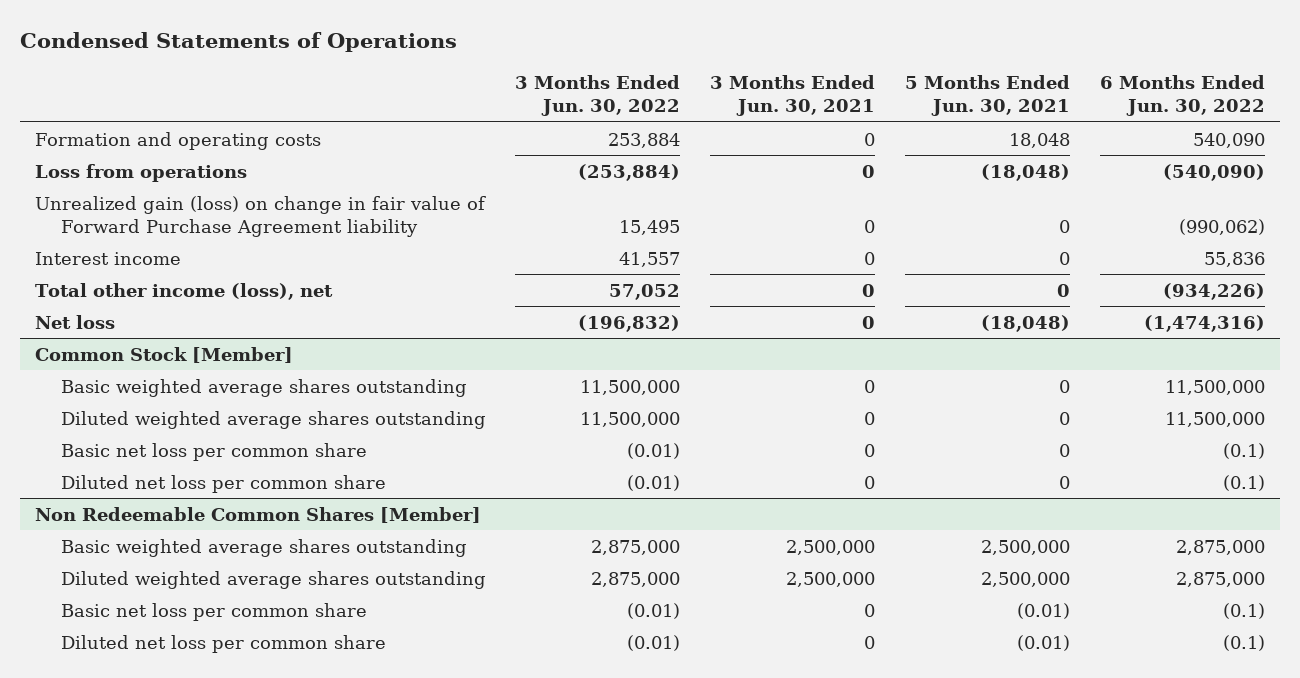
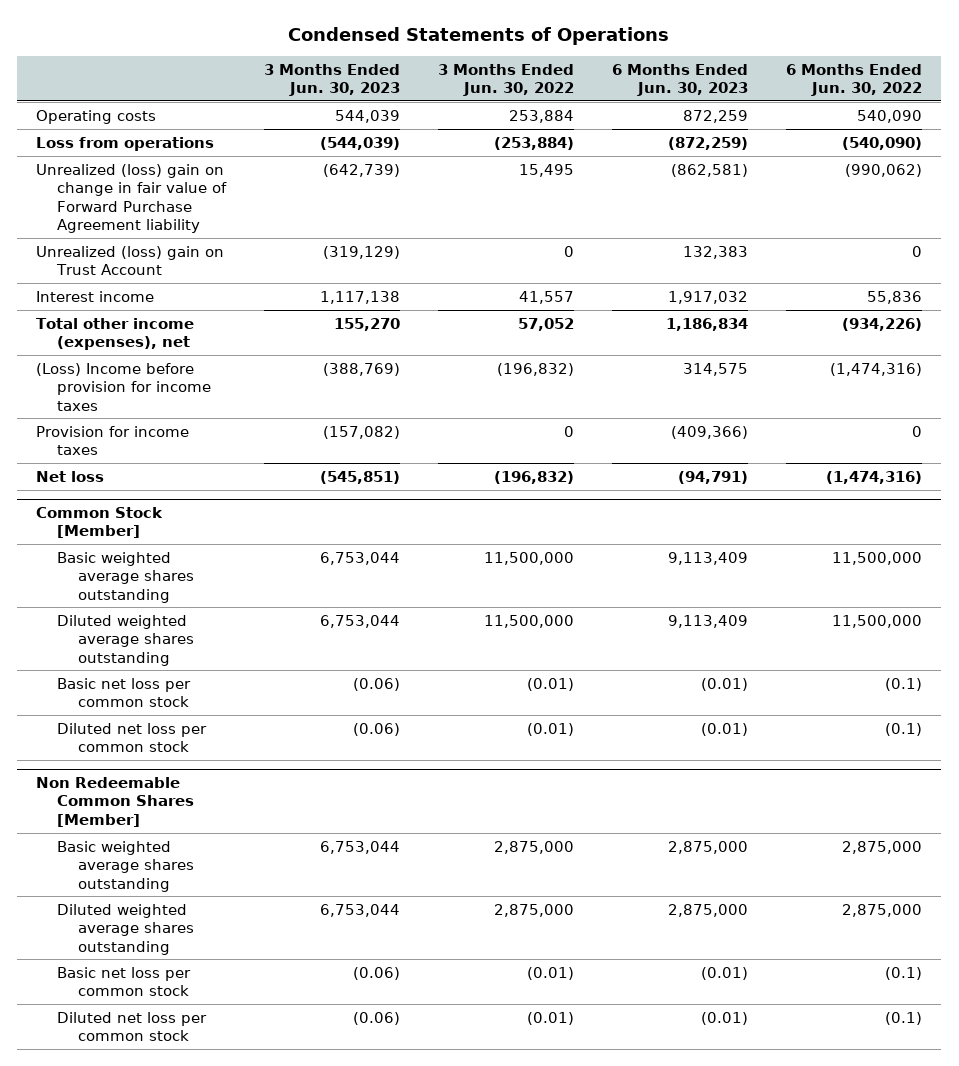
- | 3 Months Ended Jun. 30, 2022 | 3 Months Ended Jun. 30, 2021 | 5 Months Ended Jun. 30, 2021 | 6 Months Ended Jun. 30, 2022
+ | 3 Months Ended Jun. 30, 2023 | 3 Months Ended Jun. 30, 2022 | 6 Months Ended Jun. 30, 2023 | 6 Months Ended Jun. 30, 2022
- Formation and operating costs | 253,884 | 0 | 18,048 | 540,090
+ Operating costs | 544,039 | 253,884 | 872,259 | 540,090
- Unrealized gain (loss) on change in fair value of Forward Purchase Agreement liability | 15,495 | 0 | 0 | (990,062)
+ Unrealized (loss) gain on change in fair value of Forward Purchase Agreement liability | (642,739) | 15,495 | (862,581) | (990,062)
+ Unrealized (loss) gain on Trust Account | (319,129) | 0 | 132,383 | 0
- Total other income (loss), net | 57,052 | 0 | 0 | (934,226)
+ Total other income (expenses), net | 155,270 | 57,052 | 1,186,834 | (934,226)
+ (Loss) Income before provision for income taxes | (388,769) | (196,832) | 314,575 | (1,474,316)
+ Provision for income taxes | (157,082) | 0 | (409,366) | 0
@ Common Stock [Member]
- Basic net loss per common share | (0.01) | 0 | 0 | (0.1)
- Diluted net loss per common share | (0.01) | 0 | 0 | (0.1)
+ Basic net loss per common stock | (0.06) | (0.01) | (0.01) | (0.1)
+ Diluted net loss per common stock | (0.06) | (0.01) | (0.01) | (0.1)
@ Non Redeemable Common Shares [Member]
- Basic net loss per common share | (0.01) | 0 | (0.01) | (0.1)
- Diluted net loss per common share | (0.01) | 0 | (0.01) | (0.1)
+ Basic net loss per common stock | (0.06) | (0.01) | (0.01) | (0.1)
+ Diluted net loss per common stock | (0.06) | (0.01) | (0.01) | (0.1)

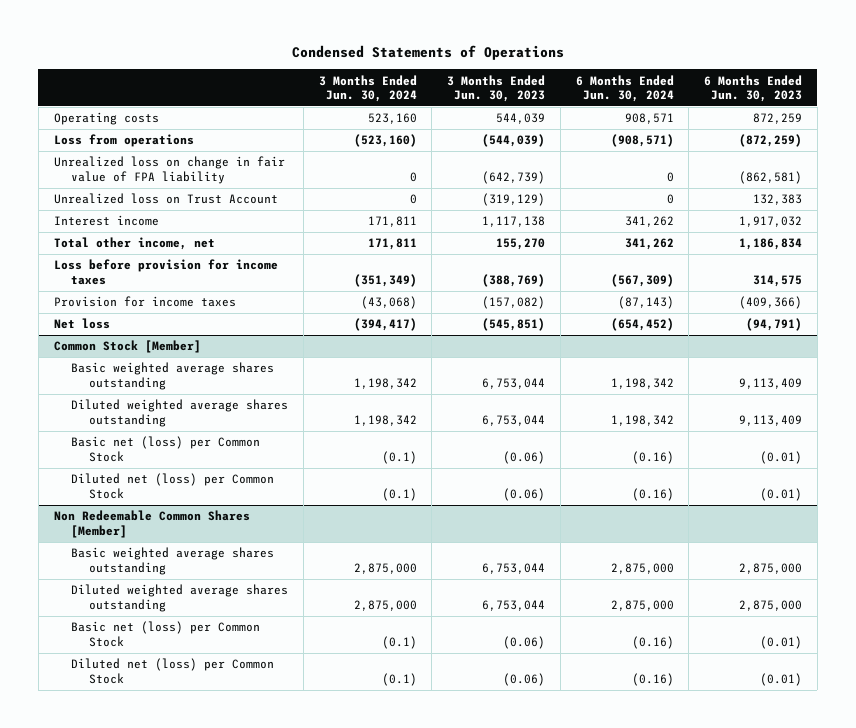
- | 3 Months Ended Jun. 30, 2023 | 3 Months Ended Jun. 30, 2022 | 6 Months Ended Jun. 30, 2023 | 6 Months Ended Jun. 30, 2022
+ | 3 Months Ended Jun. 30, 2024 | 3 Months Ended Jun. 30, 2023 | 6 Months Ended Jun. 30, 2024 | 6 Months Ended Jun. 30, 2023
- Unrealized (loss) gain on change in fair value of Forward Purchase Agreement liability | (642,739) | 15,495 | (862,581) | (990,062)
- Unrealized (loss) gain on Trust Account | (319,129) | 0 | 132,383 | 0
+ Unrealized loss on change in fair value of FPA liability | 0 | (642,739) | 0 | (862,581)
+ Unrealized loss on Trust Account | 0 | (319,129) | 0 | 132,383
- Total other income (expenses), net | 155,270 | 57,052 | 1,186,834 | (934,226)
- (Loss) Income before provision for income taxes | (388,769) | (196,832) | 314,575 | (1,474,316)
+ Total other income, net | 171,811 | 155,270 | 341,262 | 1,186,834
+ Loss before provision for income taxes | (351,349) | (388,769) | (567,309) | 314,575
@ Common Stock [Member]
- Basic net loss per common stock | (0.06) | (0.01) | (0.01) | (0.1)
- Diluted net loss per common stock | (0.06) | (0.01) | (0.01) | (0.1)
+ Basic net (loss) per Common Stock | (0.1) | (0.06) | (0.16) | (0.01)
+ Diluted net (loss) per Common Stock | (0.1) | (0.06) | (0.16) | (0.01)
@ Non Redeemable Common Shares [Member]
- Basic net loss per common stock | (0.06) | (0.01) | (0.01) | (0.1)
- Diluted net loss per common stock | (0.06) | (0.01) | (0.01) | (0.1)
+ Basic net (loss) per Common Stock | (0.1) | (0.06) | (0.16) | (0.01)
+ Diluted net (loss) per Common Stock | (0.1) | (0.06) | (0.16) | (0.01)

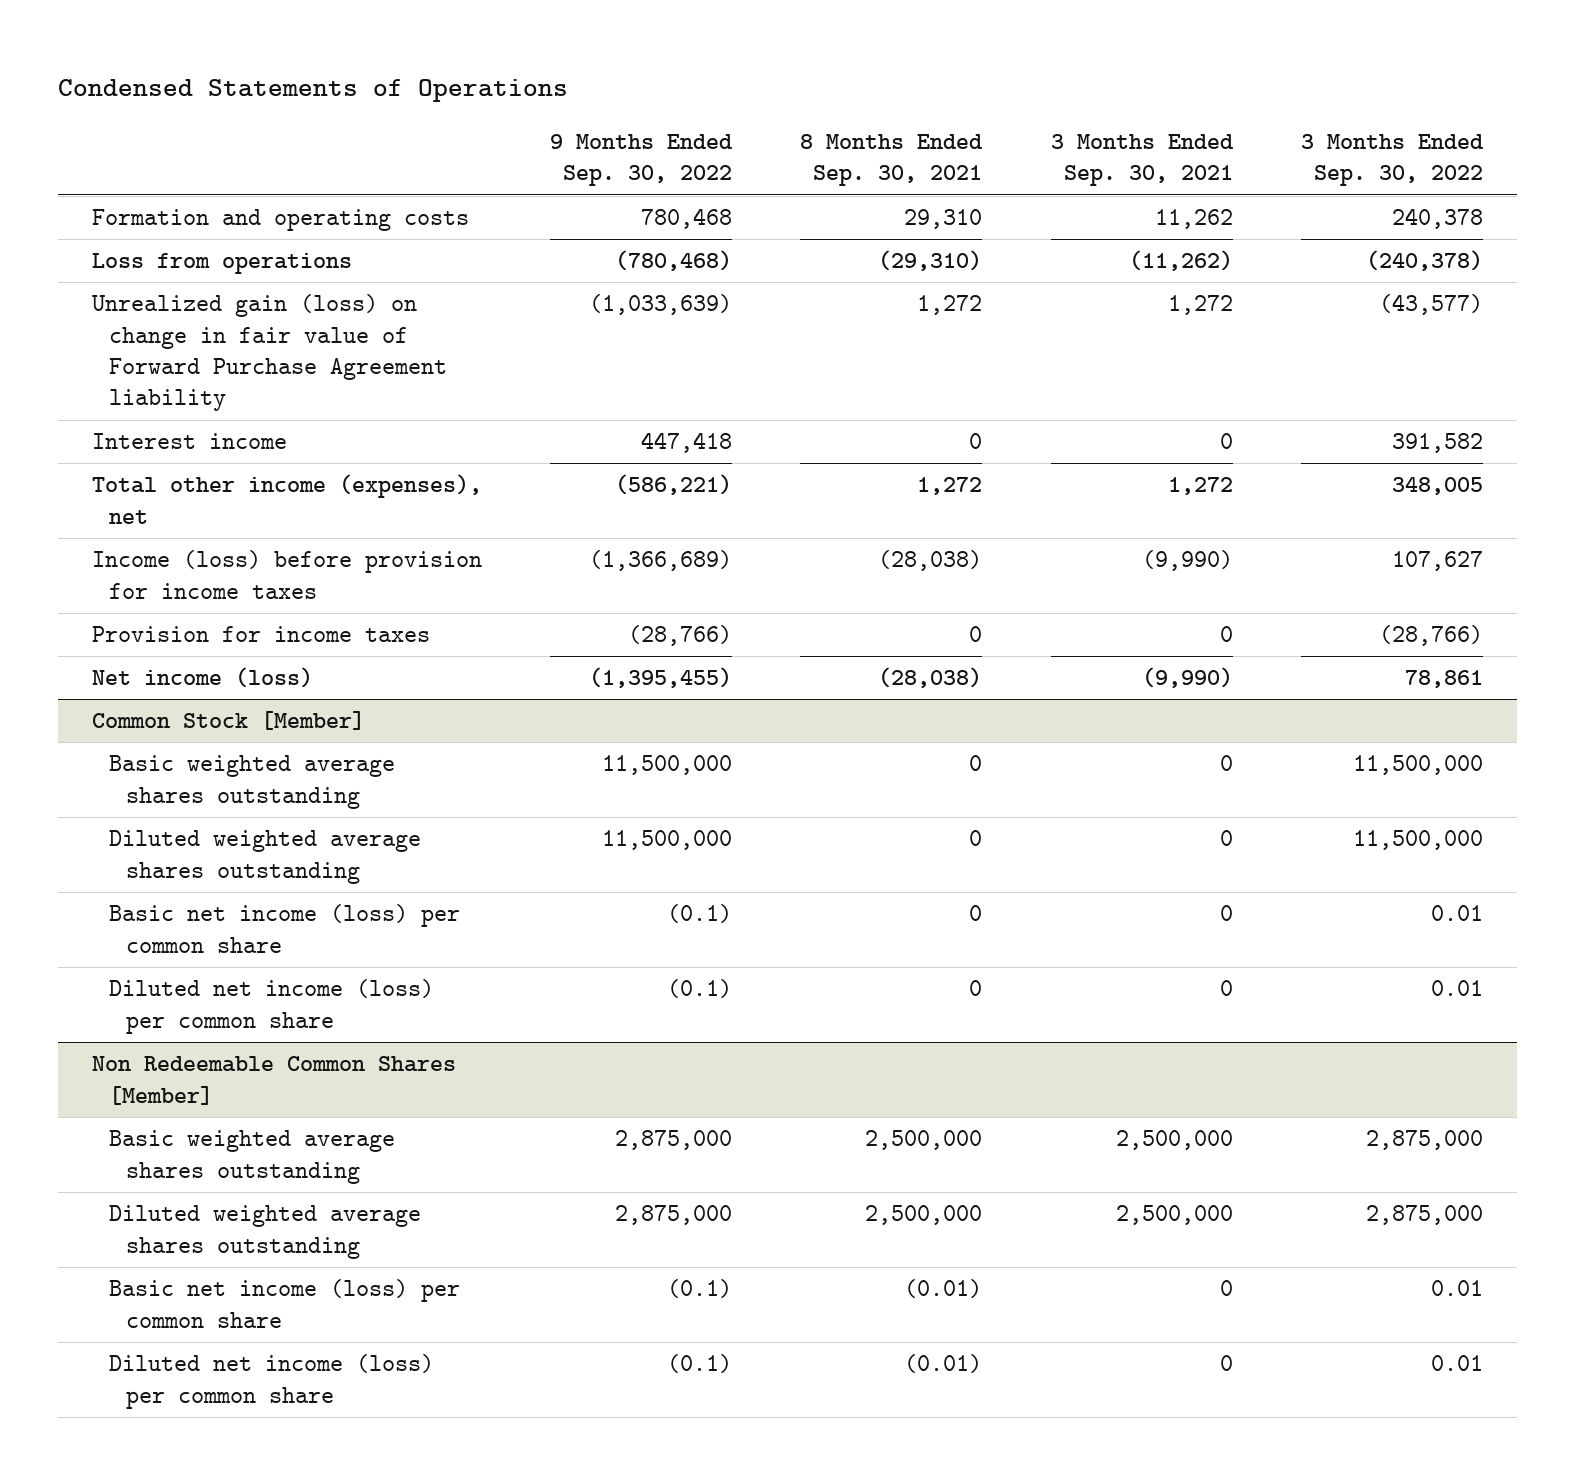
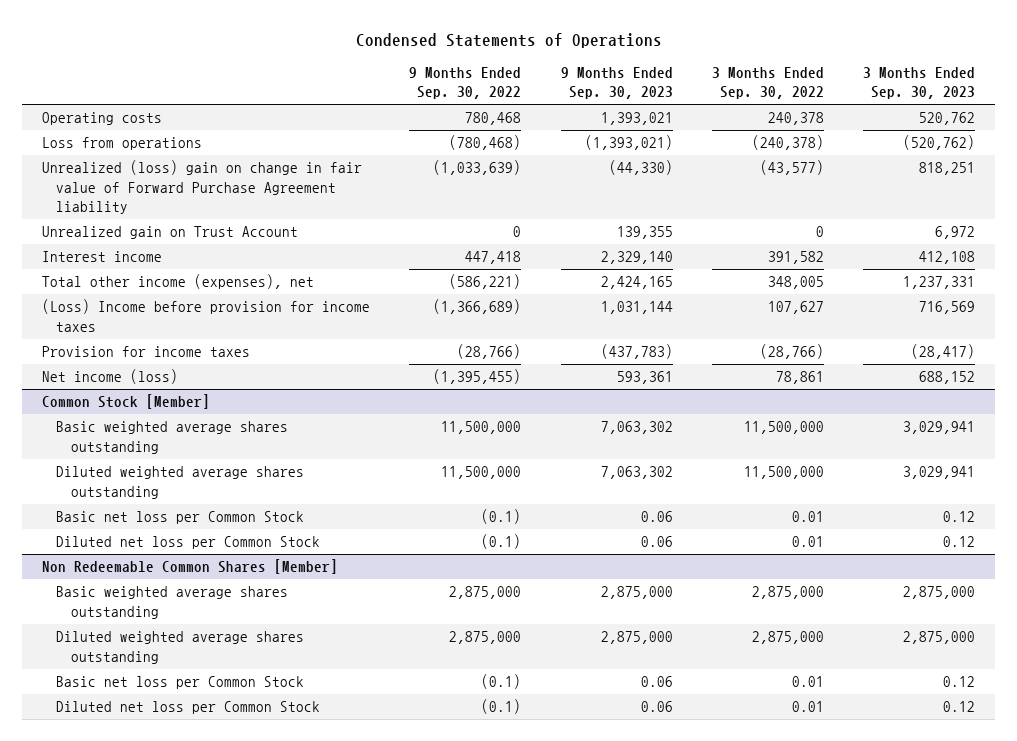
- | 9 Months Ended Sep. 30, 2022 | 8 Months Ended Sep. 30, 2021 | 3 Months Ended Sep. 30, 2021 | 3 Months Ended Sep. 30, 2022
+ | 9 Months Ended Sep. 30, 2022 | 9 Months Ended Sep. 30, 2023 | 3 Months Ended Sep. 30, 2022 | 3 Months Ended Sep. 30, 2023
- Formation and operating costs | 780,468 | 29,310 | 11,262 | 240,378
+ Operating costs | 780,468 | 1,393,021 | 240,378 | 520,762
- Unrealized gain (loss) on change in fair value of Forward Purchase Agreement liability | (1,033,639) | 1,272 | 1,272 | (43,577)
+ Unrealized (loss) gain on change in fair value of Forward Purchase Agreement liability | (1,033,639) | (44,330) | (43,577) | 818,251
+ Unrealized gain on Trust Account | 0 | 139,355 | 0 | 6,972
- Income (loss) before provision for income taxes | (1,366,689) | (28,038) | (9,990) | 107,627
+ (Loss) Income before provision for income taxes | (1,366,689) | 1,031,144 | 107,627 | 716,569
@ Common Stock [Member]
- Basic net income (loss) per common share | (0.1) | 0 | 0 | 0.01
- Diluted net income (loss) per common share | (0.1) | 0 | 0 | 0.01
+ Basic net loss per Common Stock | (0.1) | 0.06 | 0.01 | 0.12
+ Diluted net loss per Common Stock | (0.1) | 0.06 | 0.01 | 0.12
@ Non Redeemable Common Shares [Member]
- Basic net income (loss) per common share | (0.1) | (0.01) | 0 | 0.01
- Diluted net income (loss) per common share | (0.1) | (0.01) | 0 | 0.01
+ Basic net loss per Common Stock | (0.1) | 0.06 | 0.01 | 0.12
+ Diluted net loss per Common Stock | (0.1) | 0.06 | 0.01 | 0.12

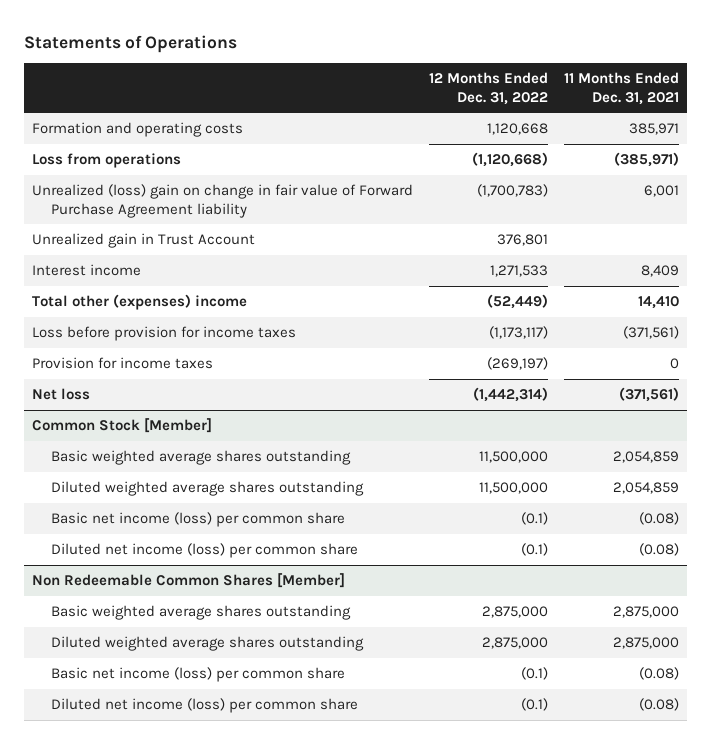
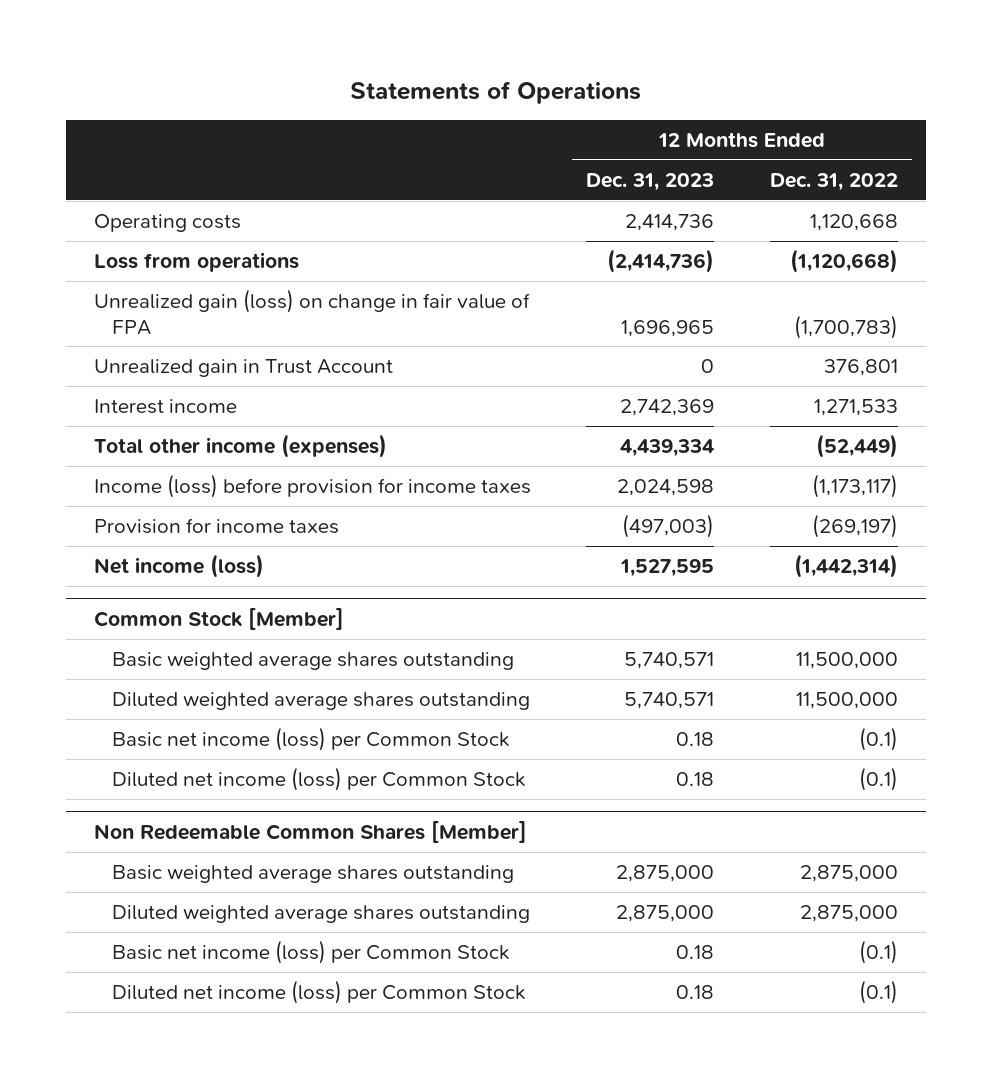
- | 12 Months Ended Dec. 31, 2022 | 11 Months Ended Dec. 31, 2021
+ | 12 Months Ended Dec. 31, 2023 | 12 Months Ended Dec. 31, 2022
- Formation and operating costs | 1,120,668 | 385,971
+ Operating costs | 2,414,736 | 1,120,668
- Unrealized (loss) gain on change in fair value of Forward Purchase Agreement liability | (1,700,783) | 6,001
+ Unrealized gain (loss) on change in fair value of FPA | 1,696,965 | (1,700,783)
- Total other (expenses) income | (52,449) | 14,410
- Loss before provision for income taxes | (1,173,117) | (371,561)
+ Total other income (expenses) | 4,439,334 | (52,449)
+ Income (loss) before provision for income taxes | 2,024,598 | (1,173,117)
- Net loss | (1,442,314) | (371,561)
+ Net income (loss) | 1,527,595 | (1,442,314)
@ Common Stock [Member]
- Basic net income (loss) per common share | (0.1) | (0.08)
- Diluted net income (loss) per common share | (0.1) | (0.08)
+ Basic net income (loss) per Common Stock | 0.18 | (0.1)
+ Diluted net income (loss) per Common Stock | 0.18 | (0.1)
@ Non Redeemable Common Shares [Member]
- Basic net income (loss) per common share | (0.1) | (0.08)
- Diluted net income (loss) per common share | (0.1) | (0.08)
+ Basic net income (loss) per Common Stock | 0.18 | (0.1)
+ Diluted net income (loss) per Common Stock | 0.18 | (0.1)

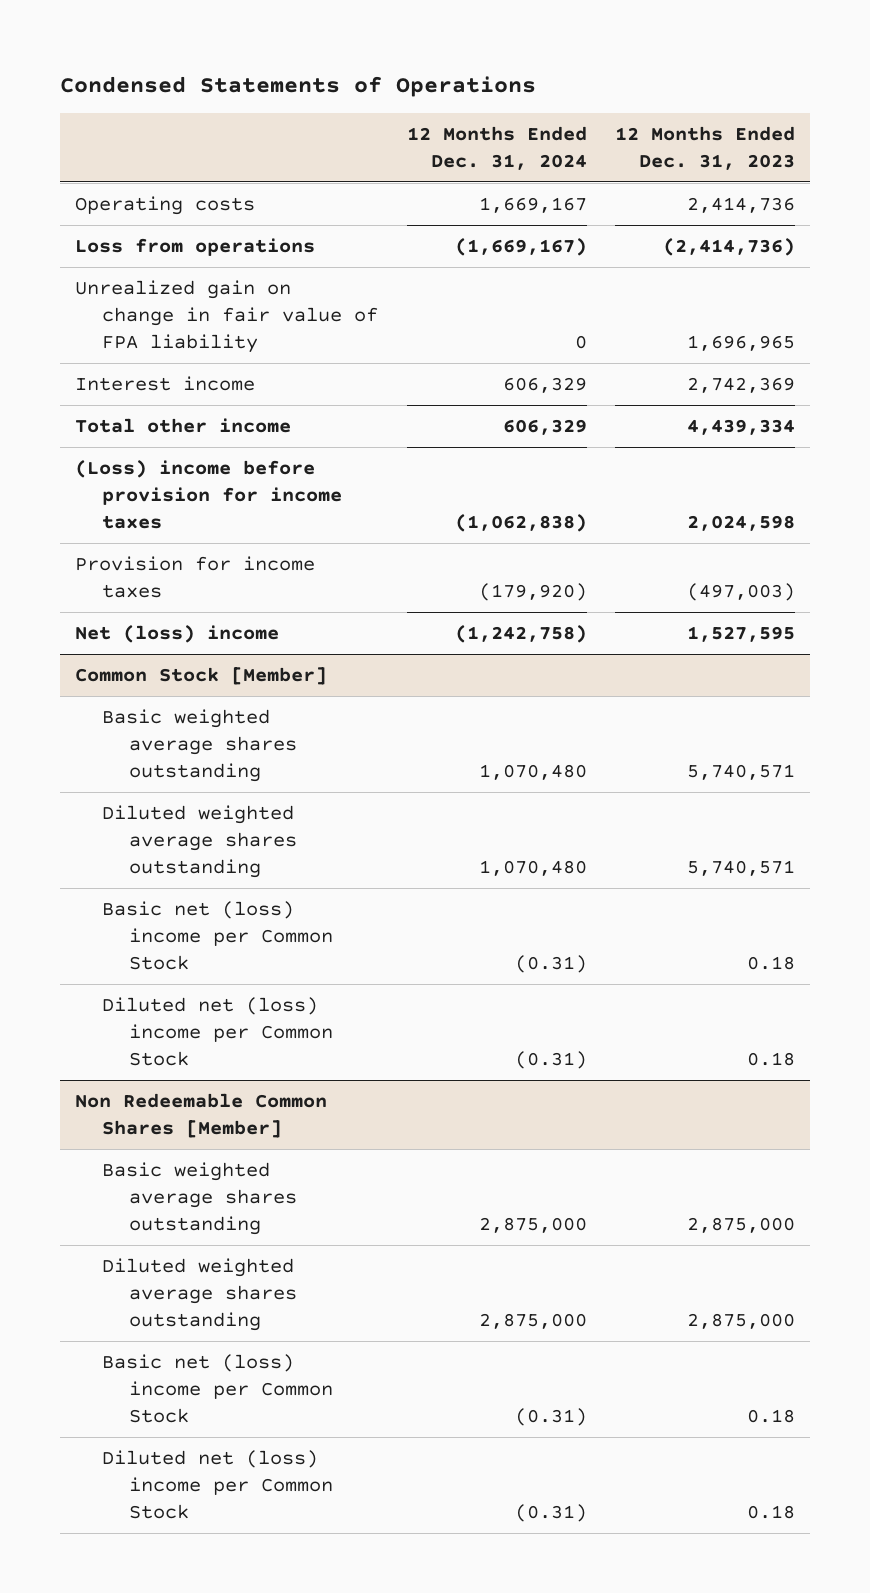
- Statements of Operations
+ Condensed Statements of Operations
- | 12 Months Ended Dec. 31, 2023 | 12 Months Ended Dec. 31, 2022
+ | 12 Months Ended Dec. 31, 2024 | 12 Months Ended Dec. 31, 2023
- Unrealized gain (loss) on change in fair value of FPA | 1,696,965 | (1,700,783)
- Unrealized gain in Trust Account | 0 | 376,801
+ Unrealized gain on change in fair value of FPA liability | 0 | 1,696,965
- Total other income (expenses) | 4,439,334 | (52,449)
- Income (loss) before provision for income taxes | 2,024,598 | (1,173,117)
+ Total other income | 606,329 | 4,439,334
+ (Loss) income before provision for income taxes | (1,062,838) | 2,024,598
- Net income (loss) | 1,527,595 | (1,442,314)
+ Net (loss) income | (1,242,758) | 1,527,595
@ Common Stock [Member]
- Basic net income (loss) per Common Stock | 0.18 | (0.1)
- Diluted net income (loss) per Common Stock | 0.18 | (0.1)
+ Basic net (loss) income per Common Stock | (0.31) | 0.18
+ Diluted net (loss) income per Common Stock | (0.31) | 0.18
@ Non Redeemable Common Shares [Member]
- Basic net income (loss) per Common Stock | 0.18 | (0.1)
- Diluted net income (loss) per Common Stock | 0.18 | (0.1)
+ Basic net (loss) income per Common Stock | (0.31) | 0.18
+ Diluted net (loss) income per Common Stock | (0.31) | 0.18

